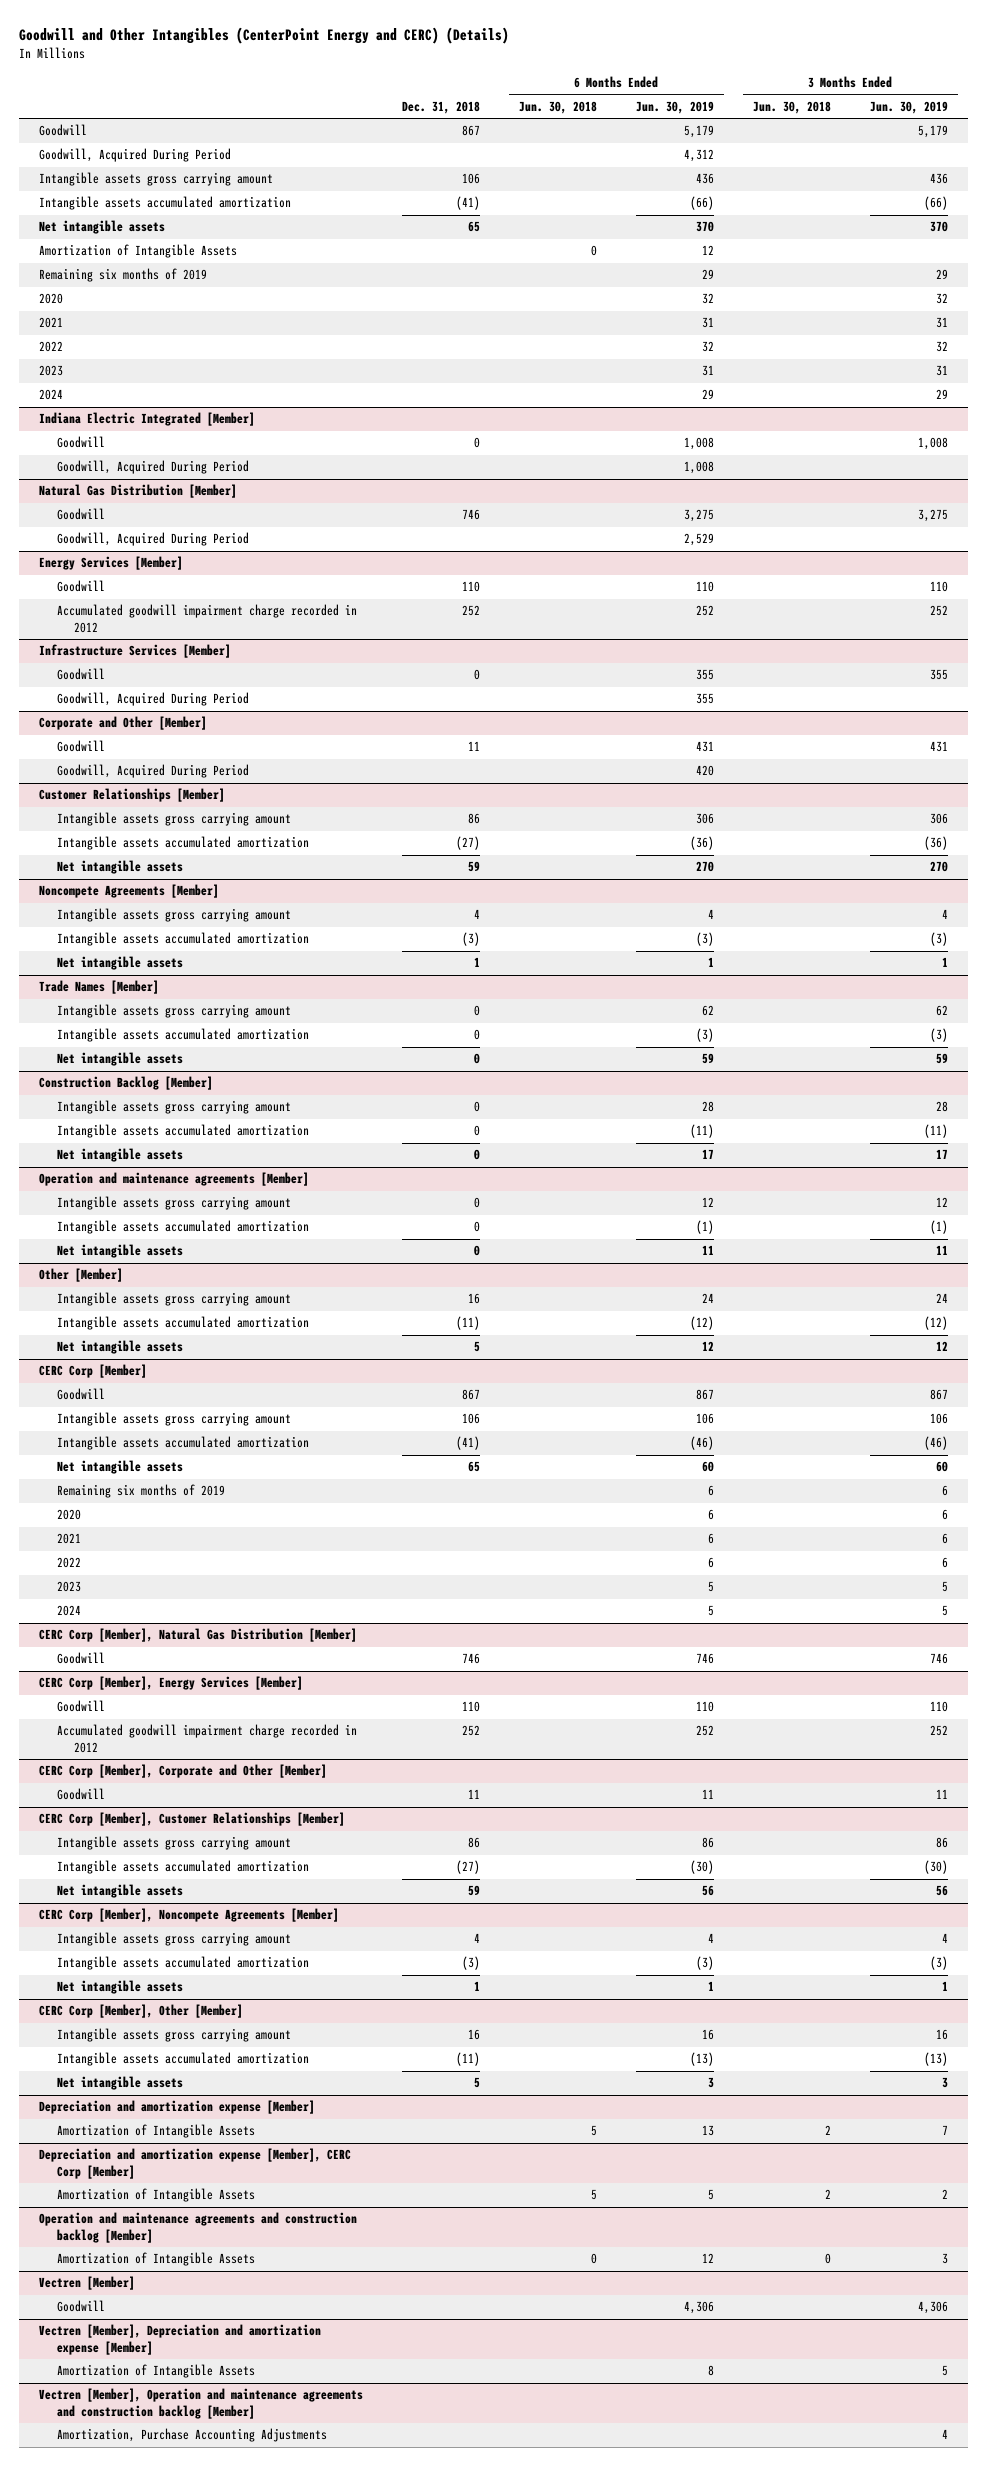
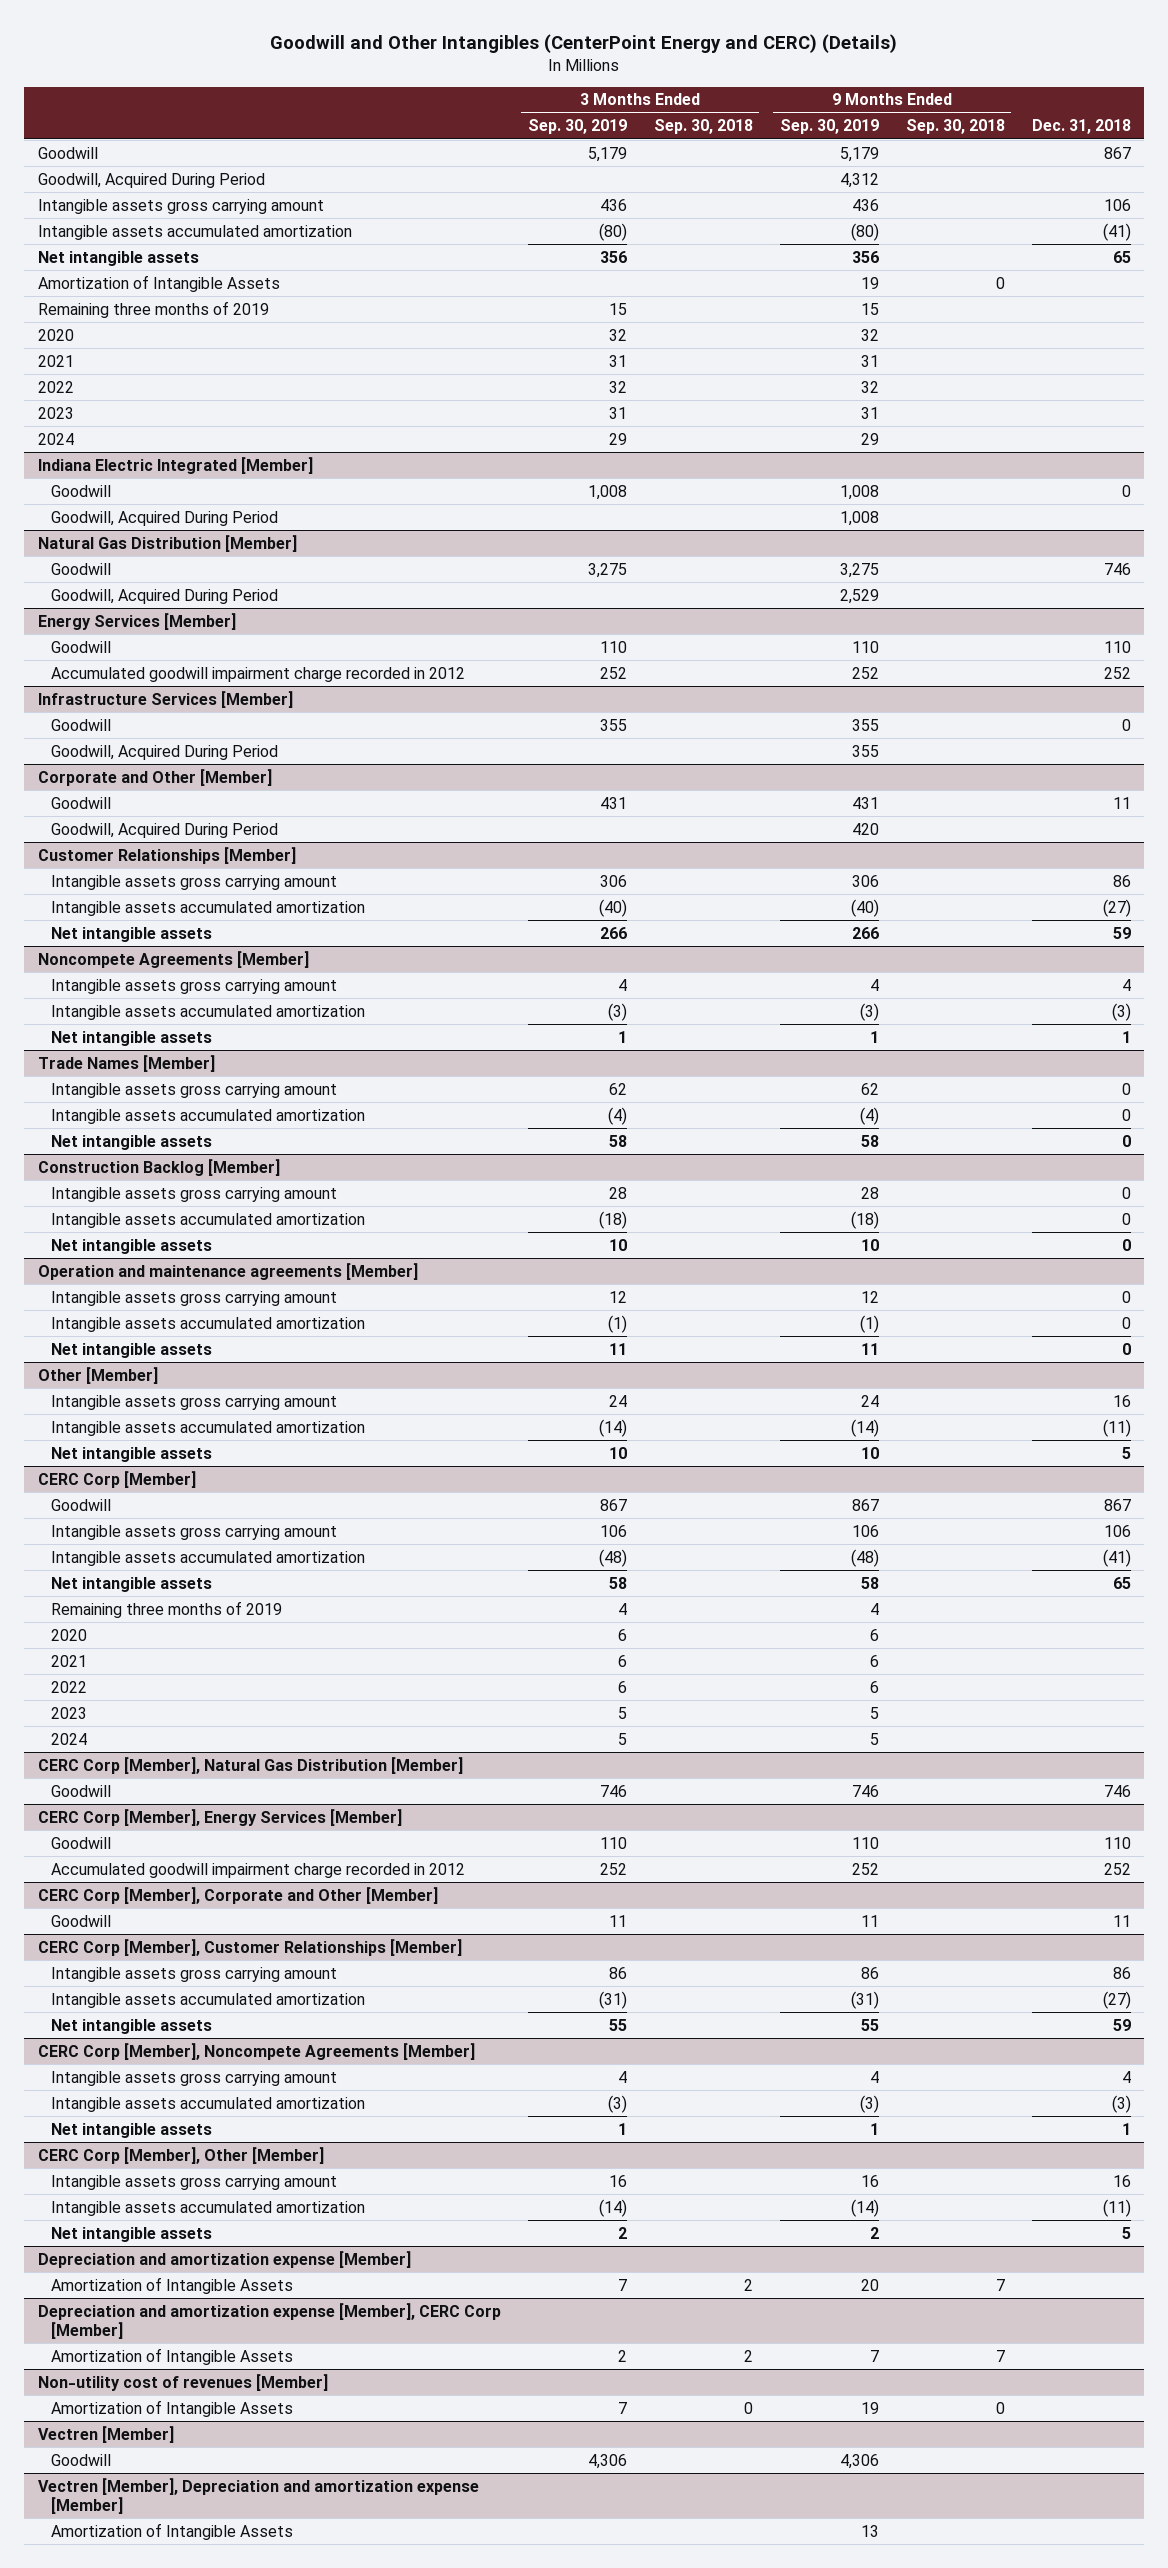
- | Dec. 31, 2018 | 6 Months Ended Jun. 30, 2018 | 6 Months Ended Jun. 30, 2019 | 3 Months Ended Jun. 30, 2018 | 3 Months Ended Jun. 30, 2019
+ | 3 Months Ended Sep. 30, 2019 | 3 Months Ended Sep. 30, 2018 | 9 Months Ended Sep. 30, 2019 | 9 Months Ended Sep. 30, 2018 | Dec. 31, 2018
- Remaining six months of 2019 | | | 29 | | 29
+ Remaining three months of 2019 | 15 | | 15 | |
@ CERC Corp [Member]
- Remaining six months of 2019 | | | 6 | | 6
+ Remaining three months of 2019 | 4 | | 4 | |
- Operation and maintenance agreements and construction backlog [Member]
+ Non-utility cost of revenues [Member]
- Vectren [Member], Operation and maintenance agreements and construction backlog [Member]
- Amortization, Purchase Accounting Adjustments | | | | | 4

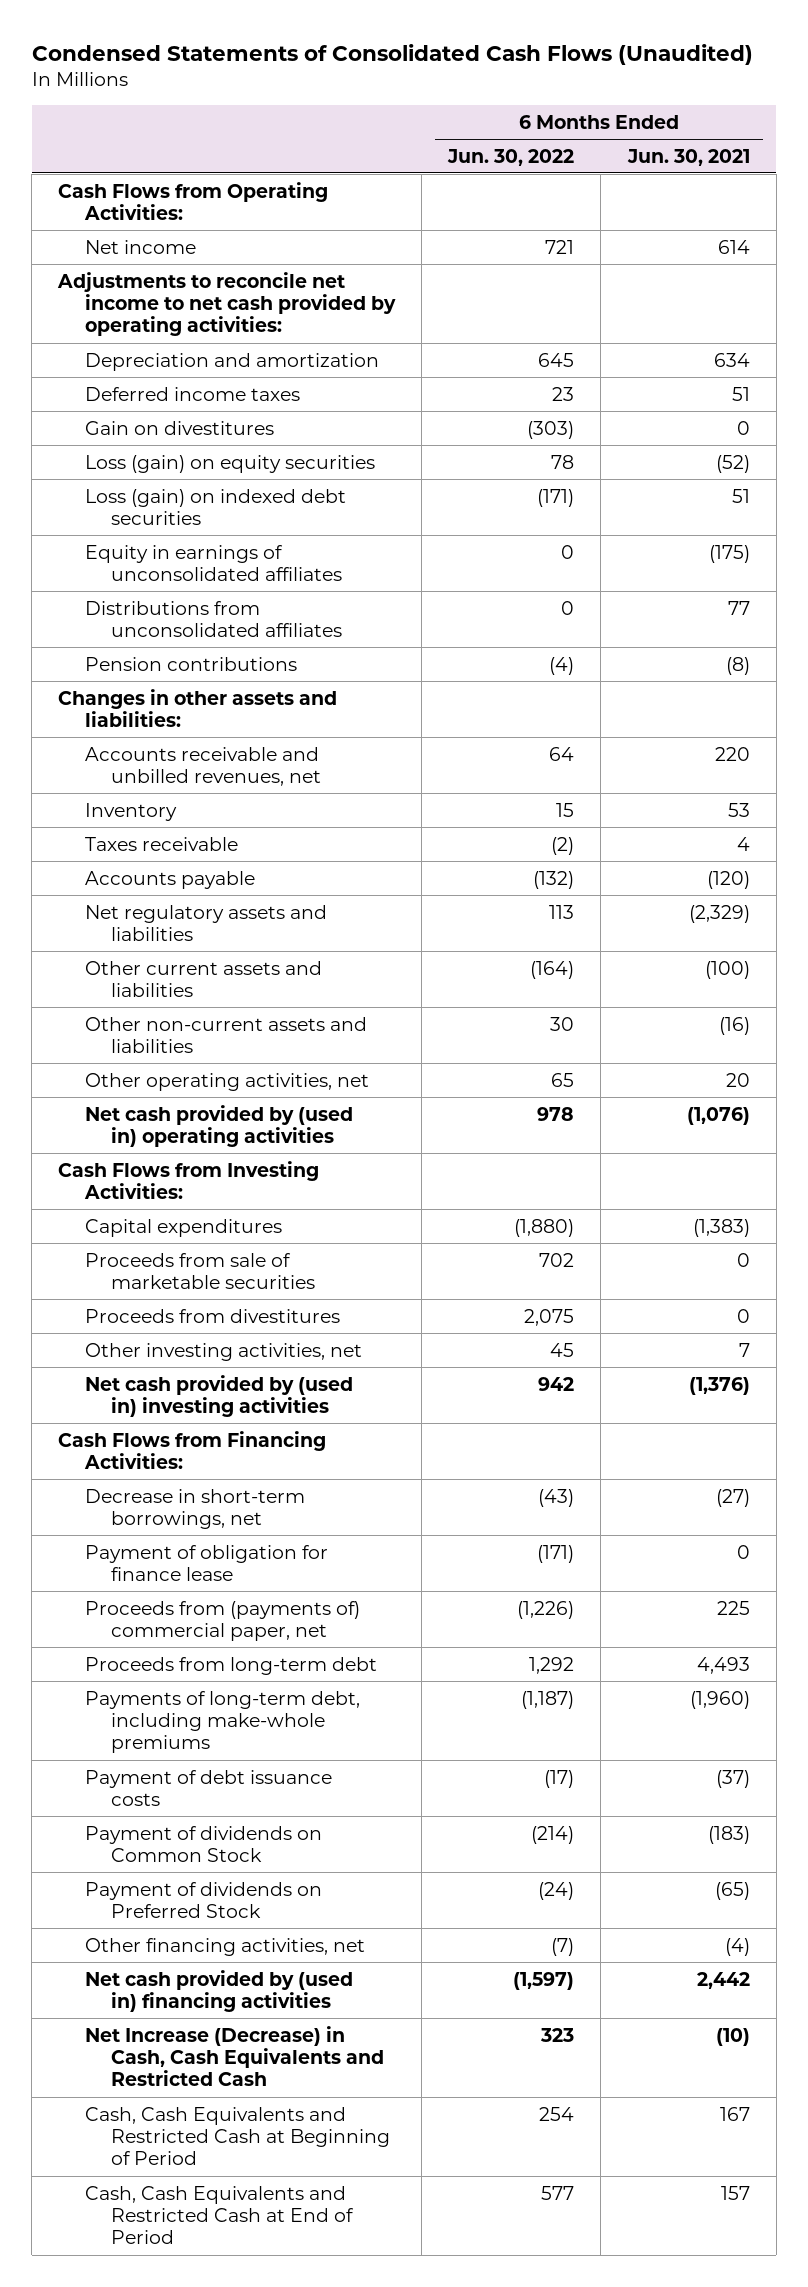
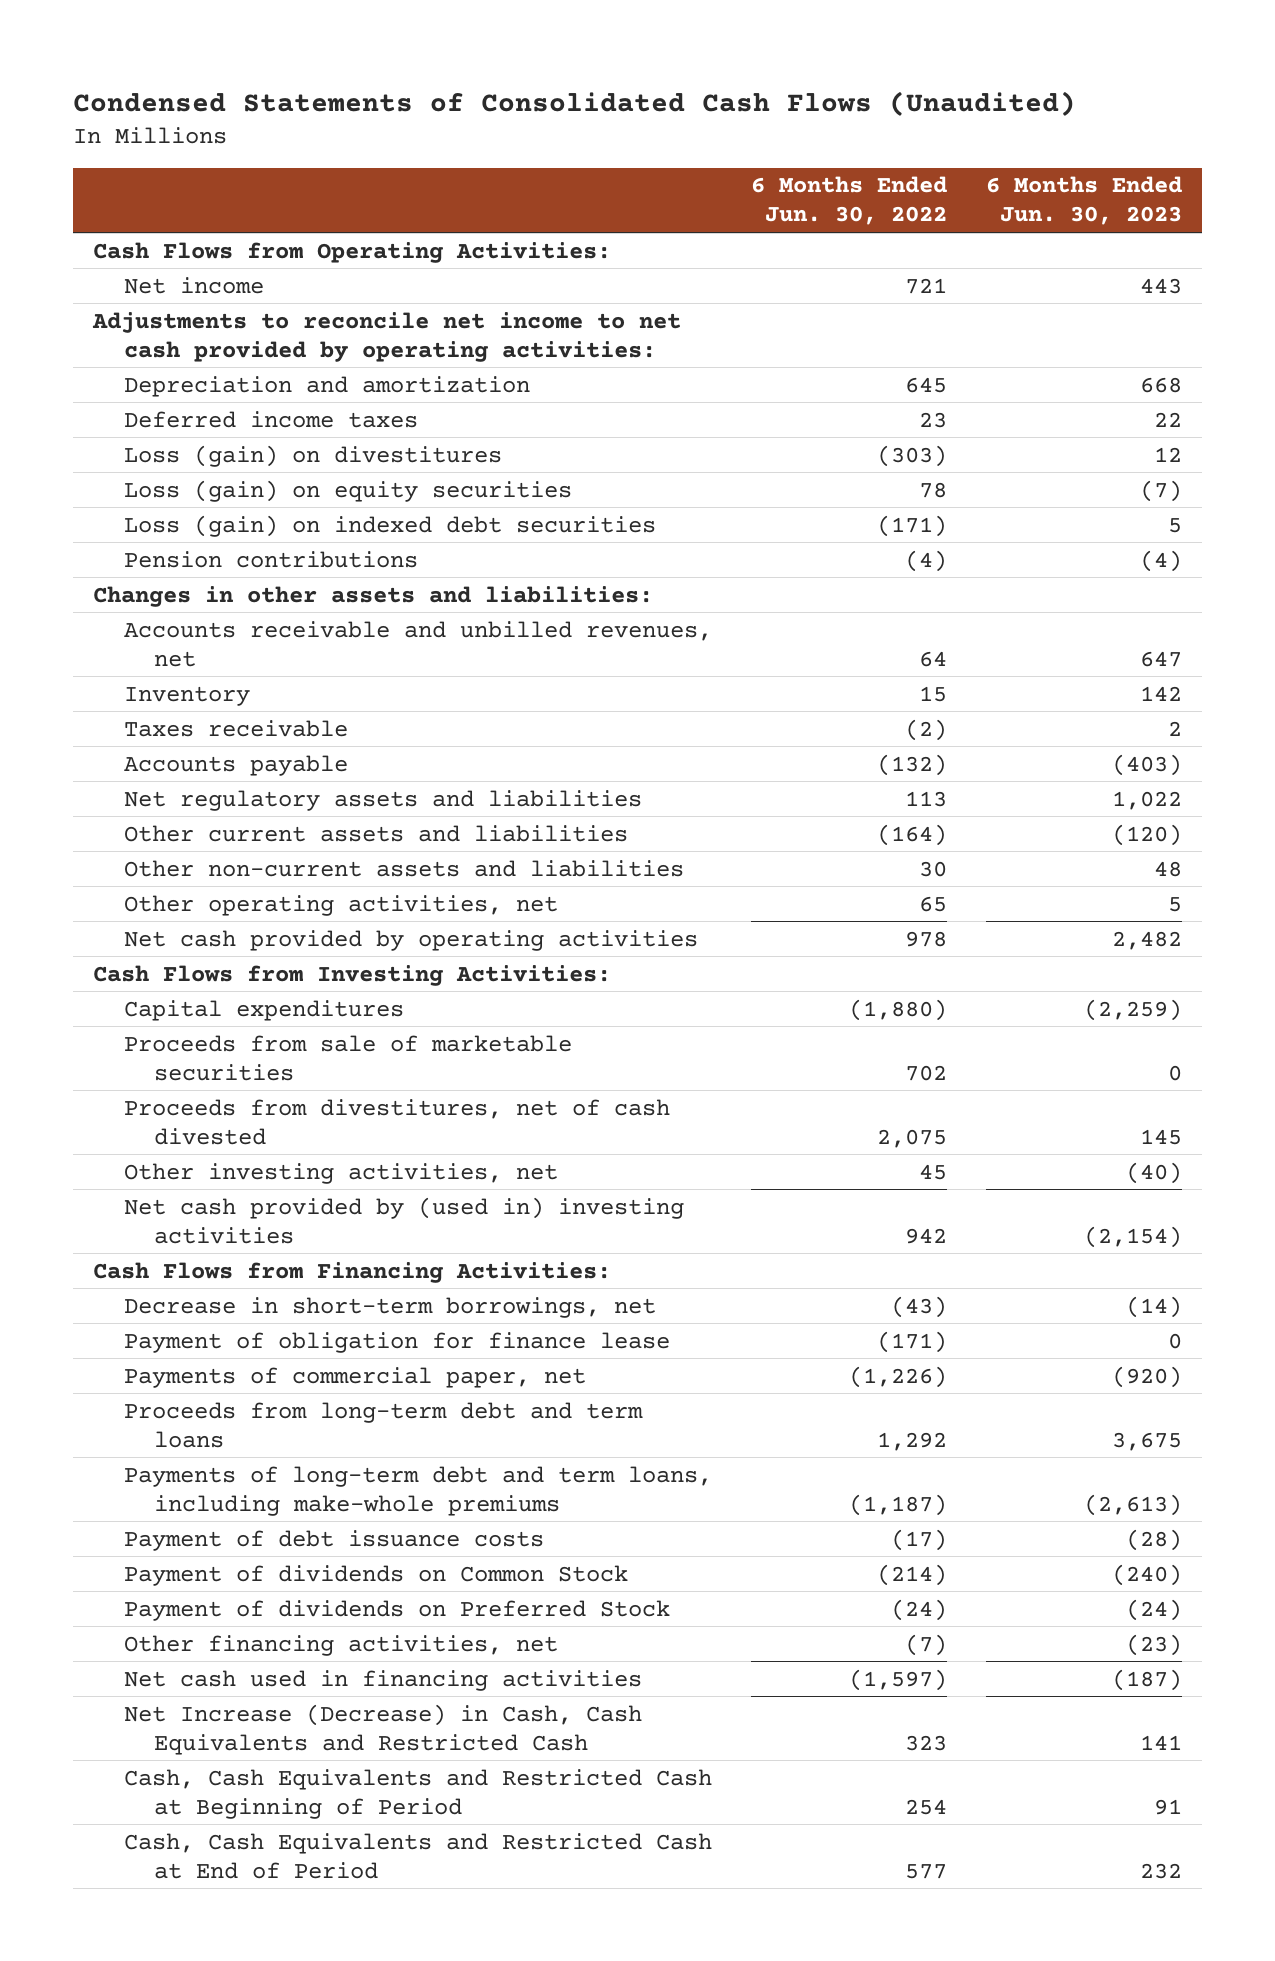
- | 6 Months Ended Jun. 30, 2022 | 6 Months Ended Jun. 30, 2021
+ | 6 Months Ended Jun. 30, 2022 | 6 Months Ended Jun. 30, 2023
- Gain on divestitures | (303) | 0
+ Loss (gain) on divestitures | (303) | 12
- Equity in earnings of unconsolidated affiliates | 0 | (175)
- Distributions from unconsolidated affiliates | 0 | 77
- Net cash provided by (used in) operating activities | 978 | (1,076)
+ Net cash provided by operating activities | 978 | 2,482
- Proceeds from divestitures | 2,075 | 0
+ Proceeds from divestitures, net of cash divested | 2,075 | 145
- Proceeds from (payments of) commercial paper, net | (1,226) | 225
- Proceeds from long-term debt | 1,292 | 4,493
- Payments of long-term debt, including make-whole premiums | (1,187) | (1,960)
+ Payments of commercial paper, net | (1,226) | (920)
+ Proceeds from long-term debt and term loans | 1,292 | 3,675
+ Payments of long-term debt and term loans, including make-whole premiums | (1,187) | (2,613)
- Net cash provided by (used in) financing activities | (1,597) | 2,442
+ Net cash used in financing activities | (1,597) | (187)

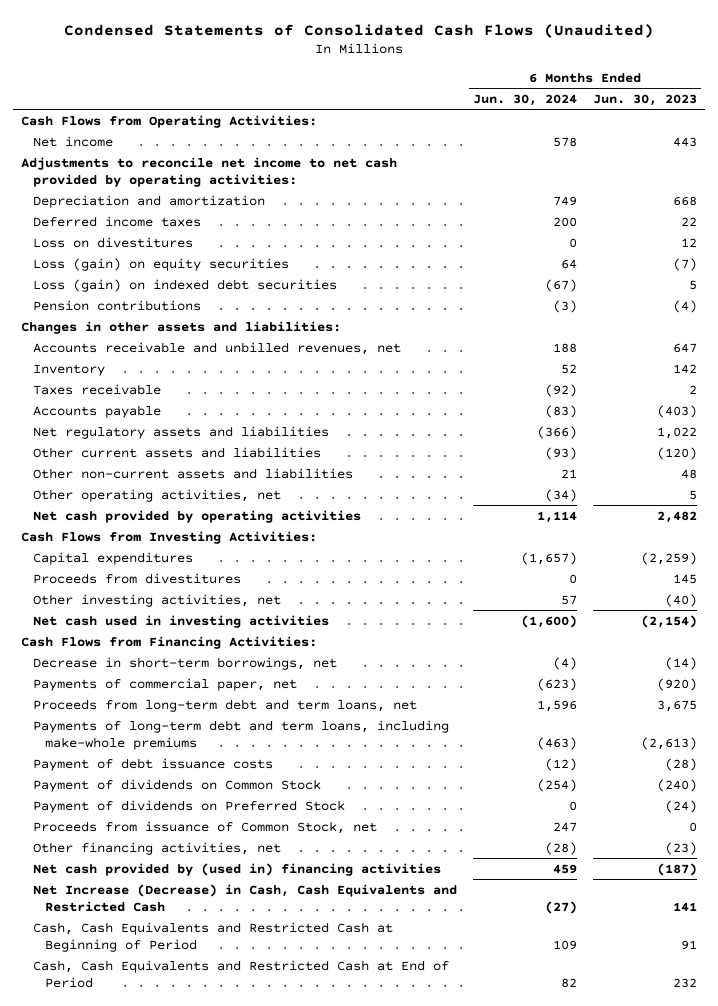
- | 6 Months Ended Jun. 30, 2022 | 6 Months Ended Jun. 30, 2023
+ | 6 Months Ended Jun. 30, 2024 | 6 Months Ended Jun. 30, 2023
- Loss (gain) on divestitures | (303) | 12
+ Loss on divestitures | 0 | 12
- Proceeds from sale of marketable securities | 702 | 0
- Proceeds from divestitures, net of cash divested | 2,075 | 145
+ Proceeds from divestitures | 0 | 145
- Net cash provided by (used in) investing activities | 942 | (2,154)
+ Net cash used in investing activities | (1,600) | (2,154)
- Payment of obligation for finance lease | (171) | 0
- Proceeds from long-term debt and term loans | 1,292 | 3,675
+ Proceeds from long-term debt and term loans, net | 1,596 | 3,675
+ Proceeds from issuance of Common Stock, net | 247 | 0
- Net cash used in financing activities | (1,597) | (187)
+ Net cash provided by (used in) financing activities | 459 | (187)

